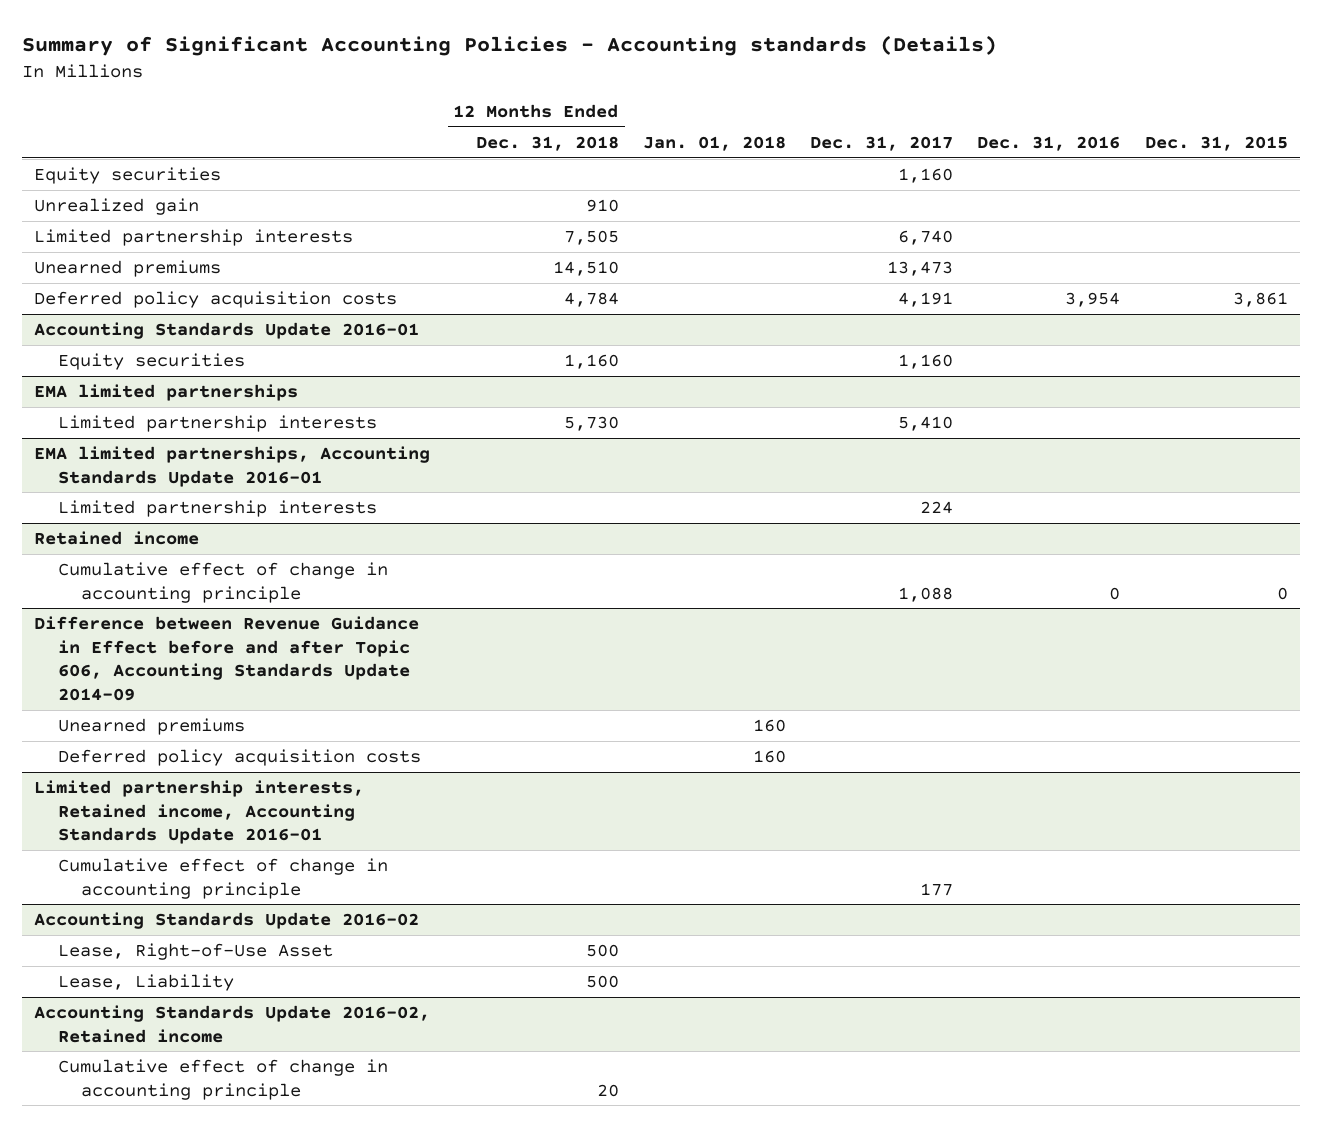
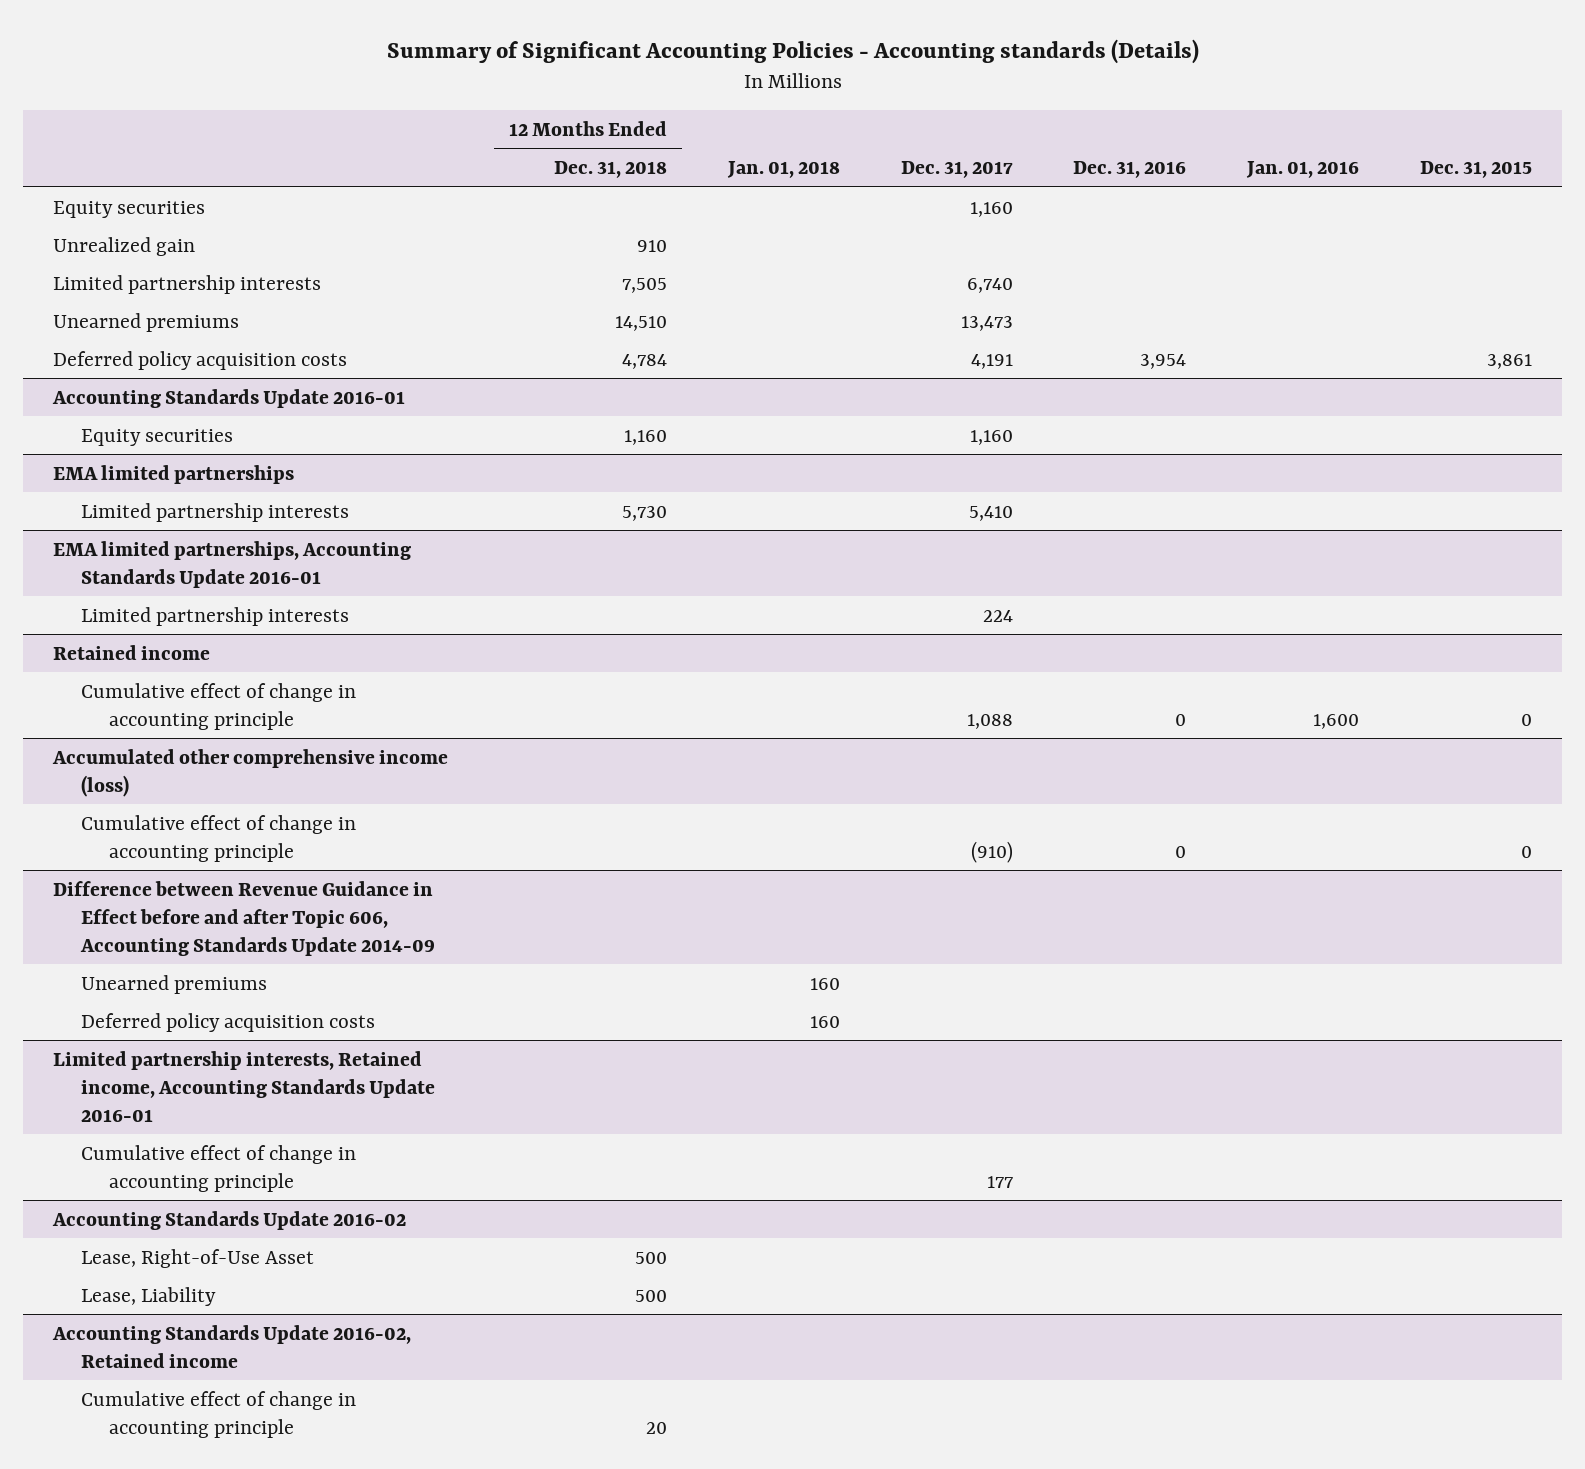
- | 12 Months Ended Dec. 31, 2018 | Jan. 01, 2018 | Dec. 31, 2017 | Dec. 31, 2016 | Dec. 31, 2015
+ | 12 Months Ended Dec. 31, 2018 | Jan. 01, 2018 | Dec. 31, 2017 | Dec. 31, 2016 | Jan. 01, 2016 | Dec. 31, 2015
+ Accumulated other comprehensive income (loss)
+ Cumulative effect of change in accounting principle | | | (910) | 0 | | 0

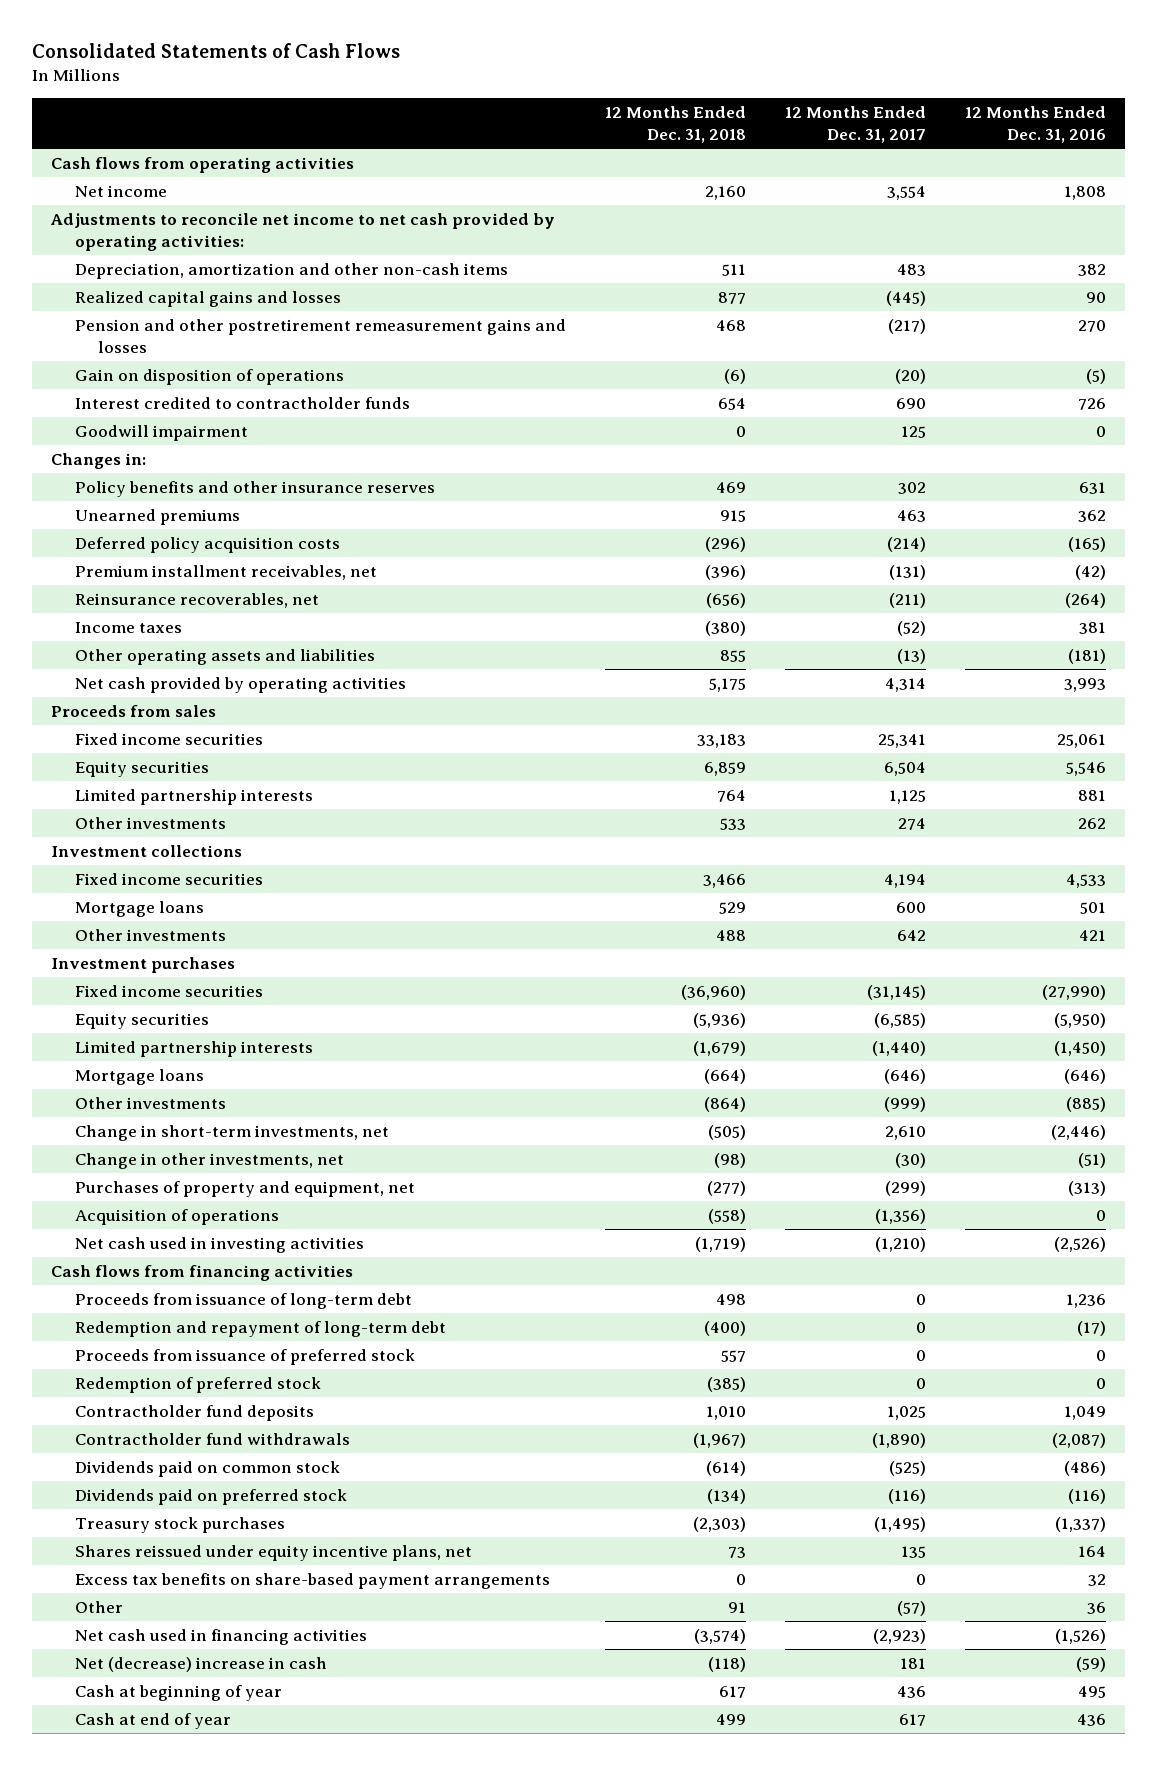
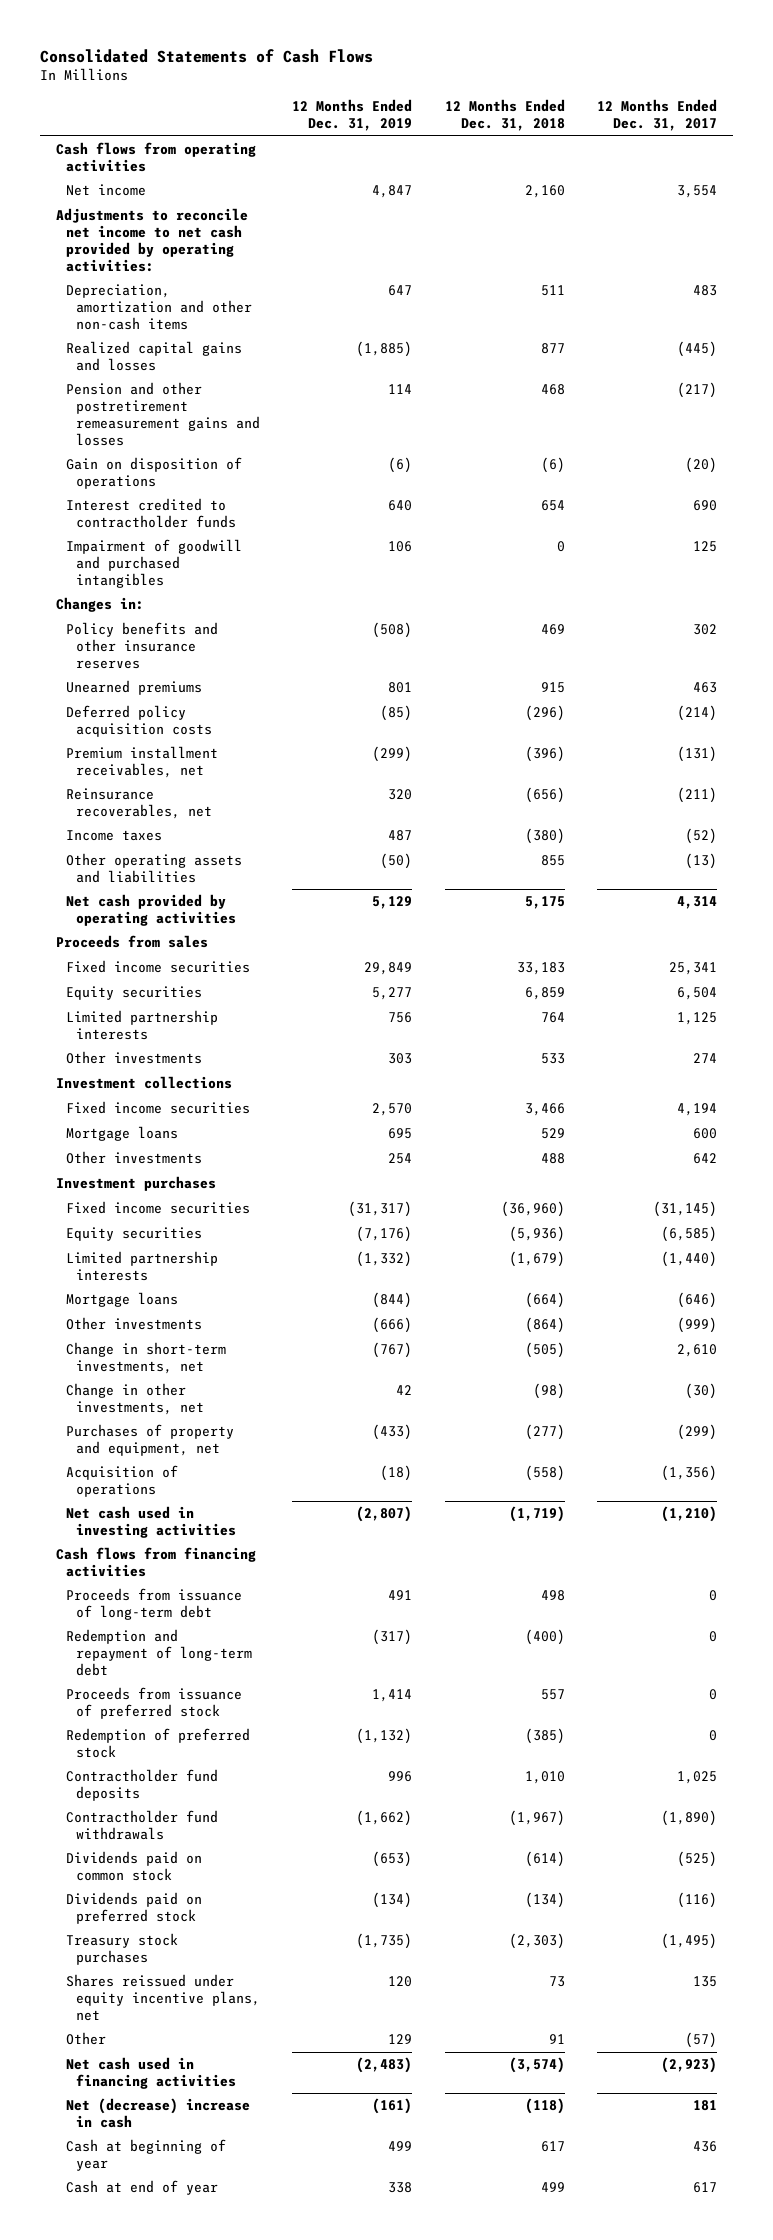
- | 12 Months Ended Dec. 31, 2018 | 12 Months Ended Dec. 31, 2017 | 12 Months Ended Dec. 31, 2016
+ | 12 Months Ended Dec. 31, 2019 | 12 Months Ended Dec. 31, 2018 | 12 Months Ended Dec. 31, 2017
- Goodwill impairment | 0 | 125 | 0
+ Impairment of goodwill and purchased intangibles | 106 | 0 | 125
- Excess tax benefits on share-based payment arrangements | 0 | 0 | 32

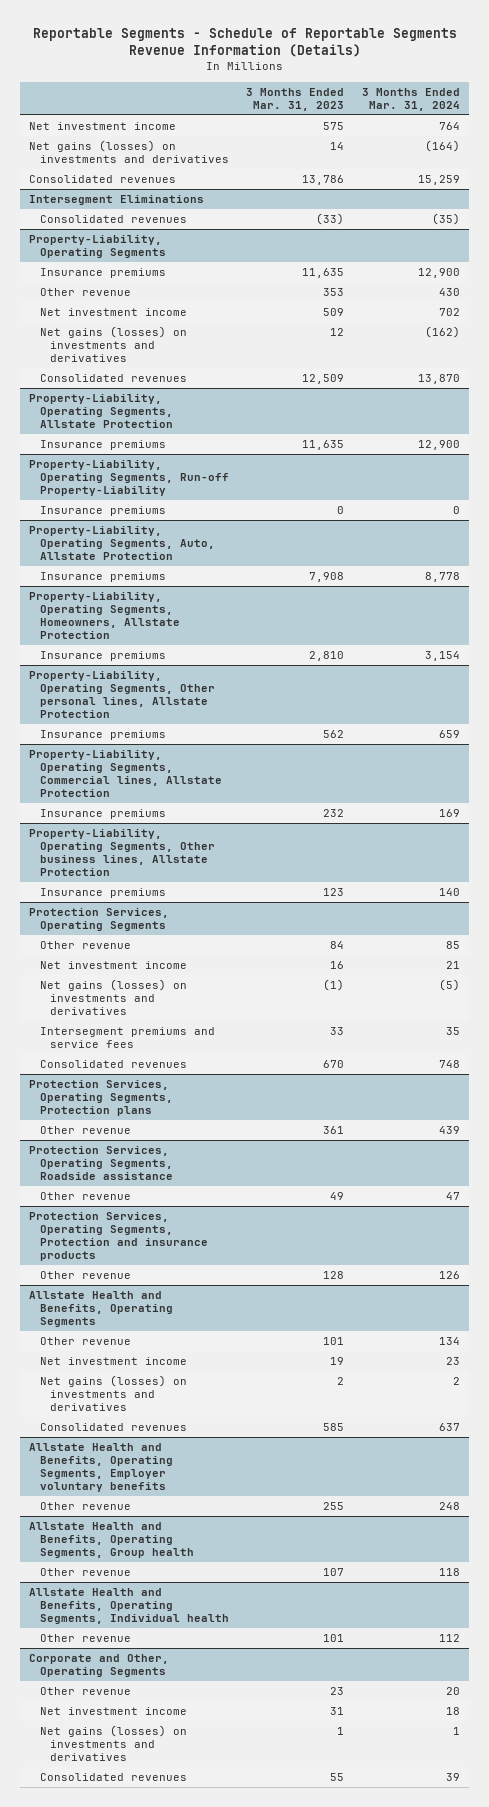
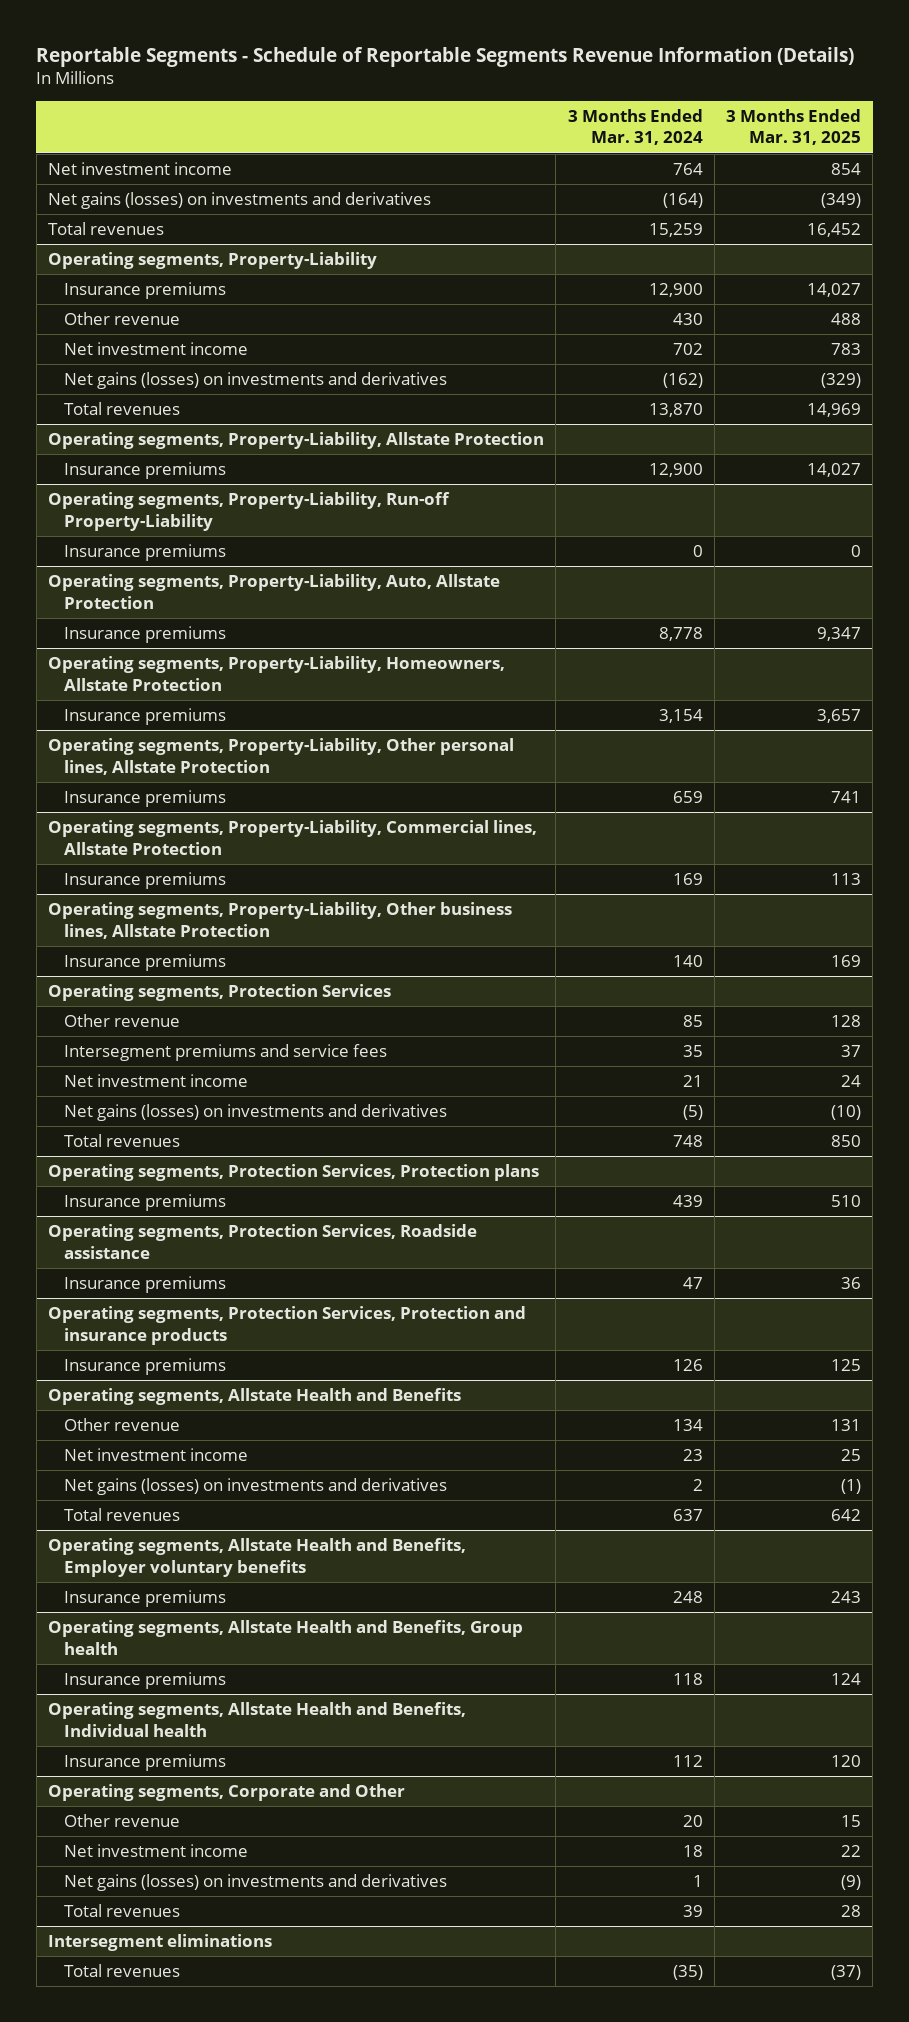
- | 3 Months Ended Mar. 31, 2023 | 3 Months Ended Mar. 31, 2024
+ | 3 Months Ended Mar. 31, 2024 | 3 Months Ended Mar. 31, 2025
- Consolidated revenues | 13,786 | 15,259
- Intersegment Eliminations
- Consolidated revenues | (33) | (35)
- Property-Liability, Operating Segments
+ Total revenues | 15,259 | 16,452
+ Operating segments, Property-Liability
- Consolidated revenues | 12,509 | 13,870
- Property-Liability, Operating Segments, Allstate Protection
+ Total revenues | 13,870 | 14,969
+ Operating segments, Property-Liability, Allstate Protection
- Property-Liability, Operating Segments, Run-off Property-Liability
+ Operating segments, Property-Liability, Run-off Property-Liability
- Property-Liability, Operating Segments, Auto, Allstate Protection
+ Operating segments, Property-Liability, Auto, Allstate Protection
- Property-Liability, Operating Segments, Homeowners, Allstate Protection
+ Operating segments, Property-Liability, Homeowners, Allstate Protection
- Property-Liability, Operating Segments, Other personal lines, Allstate Protection
+ Operating segments, Property-Liability, Other personal lines, Allstate Protection
- Property-Liability, Operating Segments, Commercial lines, Allstate Protection
+ Operating segments, Property-Liability, Commercial lines, Allstate Protection
- Property-Liability, Operating Segments, Other business lines, Allstate Protection
+ Operating segments, Property-Liability, Other business lines, Allstate Protection
- Protection Services, Operating Segments
+ Operating segments, Protection Services
+ Intersegment premiums and service fees | 35 | 37
- Intersegment premiums and service fees | 33 | 35
- Consolidated revenues | 670 | 748
- Protection Services, Operating Segments, Protection plans
- Other revenue | 361 | 439
- Protection Services, Operating Segments, Roadside assistance
- Other revenue | 49 | 47
- Protection Services, Operating Segments, Protection and insurance products
- Other revenue | 128 | 126
- Allstate Health and Benefits, Operating Segments
+ Total revenues | 748 | 850
+ Operating segments, Protection Services, Protection plans
+ Insurance premiums | 439 | 510
+ Operating segments, Protection Services, Roadside assistance
+ Insurance premiums | 47 | 36
+ Operating segments, Protection Services, Protection and insurance products
+ Insurance premiums | 126 | 125
+ Operating segments, Allstate Health and Benefits
- Consolidated revenues | 585 | 637
- Allstate Health and Benefits, Operating Segments, Employer voluntary benefits
- Other revenue | 255 | 248
- Allstate Health and Benefits, Operating Segments, Group health
- Other revenue | 107 | 118
- Allstate Health and Benefits, Operating Segments, Individual health
- Other revenue | 101 | 112
- Corporate and Other, Operating Segments
+ Total revenues | 637 | 642
+ Operating segments, Allstate Health and Benefits, Employer voluntary benefits
+ Insurance premiums | 248 | 243
+ Operating segments, Allstate Health and Benefits, Group health
+ Insurance premiums | 118 | 124
+ Operating segments, Allstate Health and Benefits, Individual health
+ Insurance premiums | 112 | 120
+ Operating segments, Corporate and Other
- Consolidated revenues | 55 | 39
+ Total revenues | 39 | 28
+ Intersegment eliminations
+ Total revenues | (35) | (37)

